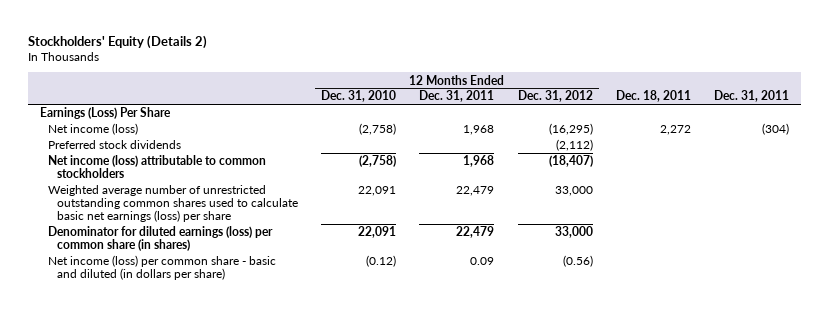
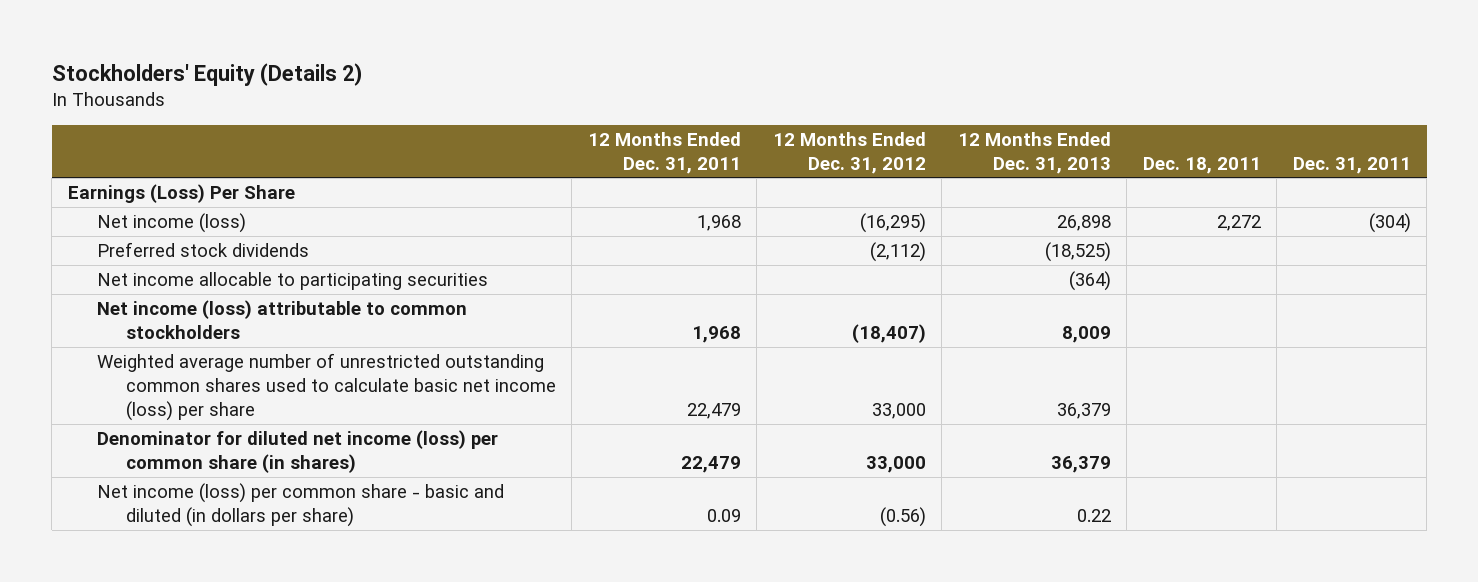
- | 12 Months Ended Dec. 31, 2010 | 12 Months Ended Dec. 31, 2011 | 12 Months Ended Dec. 31, 2012 | Dec. 18, 2011 | Dec. 31, 2011
+ | 12 Months Ended Dec. 31, 2011 | 12 Months Ended Dec. 31, 2012 | 12 Months Ended Dec. 31, 2013 | Dec. 18, 2011 | Dec. 31, 2011
+ Net income allocable to participating securities | | | (364) | |
- Weighted average number of unrestricted outstanding common shares used to calculate basic net earnings (loss) per share | 22,091 | 22,479 | 33,000 | |
- Denominator for diluted earnings (loss) per common share (in shares) | 22,091 | 22,479 | 33,000 | |
+ Weighted average number of unrestricted outstanding common shares used to calculate basic net income (loss) per share | 22,479 | 33,000 | 36,379 | |
+ Denominator for diluted net income (loss) per common share (in shares) | 22,479 | 33,000 | 36,379 | |

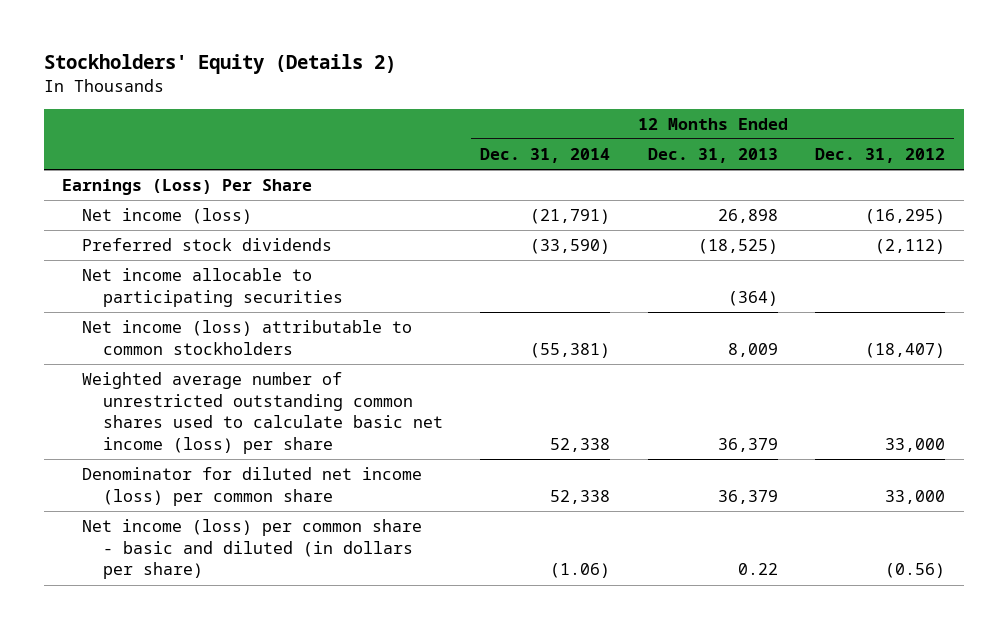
- | 12 Months Ended Dec. 31, 2011 | 12 Months Ended Dec. 31, 2012 | 12 Months Ended Dec. 31, 2013 | Dec. 18, 2011 | Dec. 31, 2011
+ | 12 Months Ended Dec. 31, 2014 | 12 Months Ended Dec. 31, 2013 | 12 Months Ended Dec. 31, 2012
- Denominator for diluted net income (loss) per common share (in shares) | 22,479 | 33,000 | 36,379 | |
+ Denominator for diluted net income (loss) per common share | 52,338 | 36,379 | 33,000

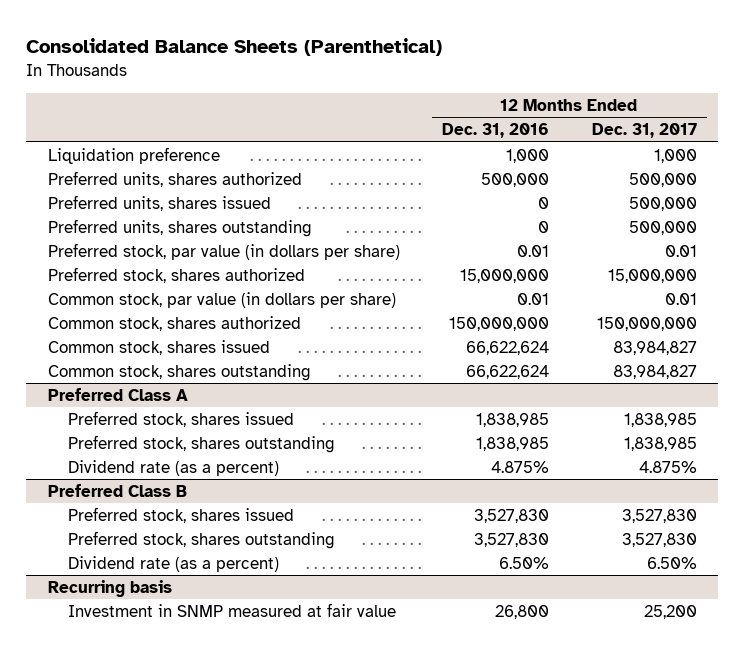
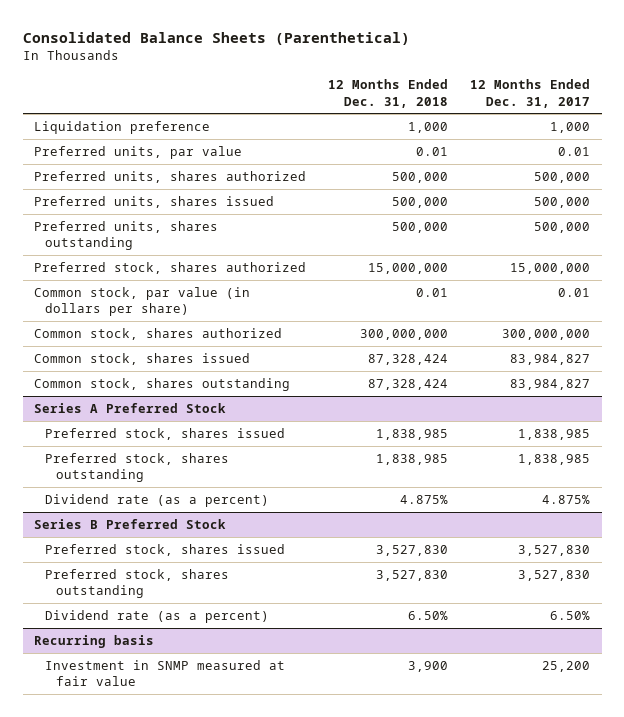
- | 12 Months Ended Dec. 31, 2016 | 12 Months Ended Dec. 31, 2017
+ | 12 Months Ended Dec. 31, 2018 | 12 Months Ended Dec. 31, 2017
+ Preferred units, par value | 0.01 | 0.01
- Preferred stock, par value (in dollars per share) | 0.01 | 0.01
- Common stock, shares authorized | 150,000,000 | 150,000,000
+ Common stock, shares authorized | 300,000,000 | 300,000,000
- Preferred Class A
+ Series A Preferred Stock
- Preferred Class B
+ Series B Preferred Stock

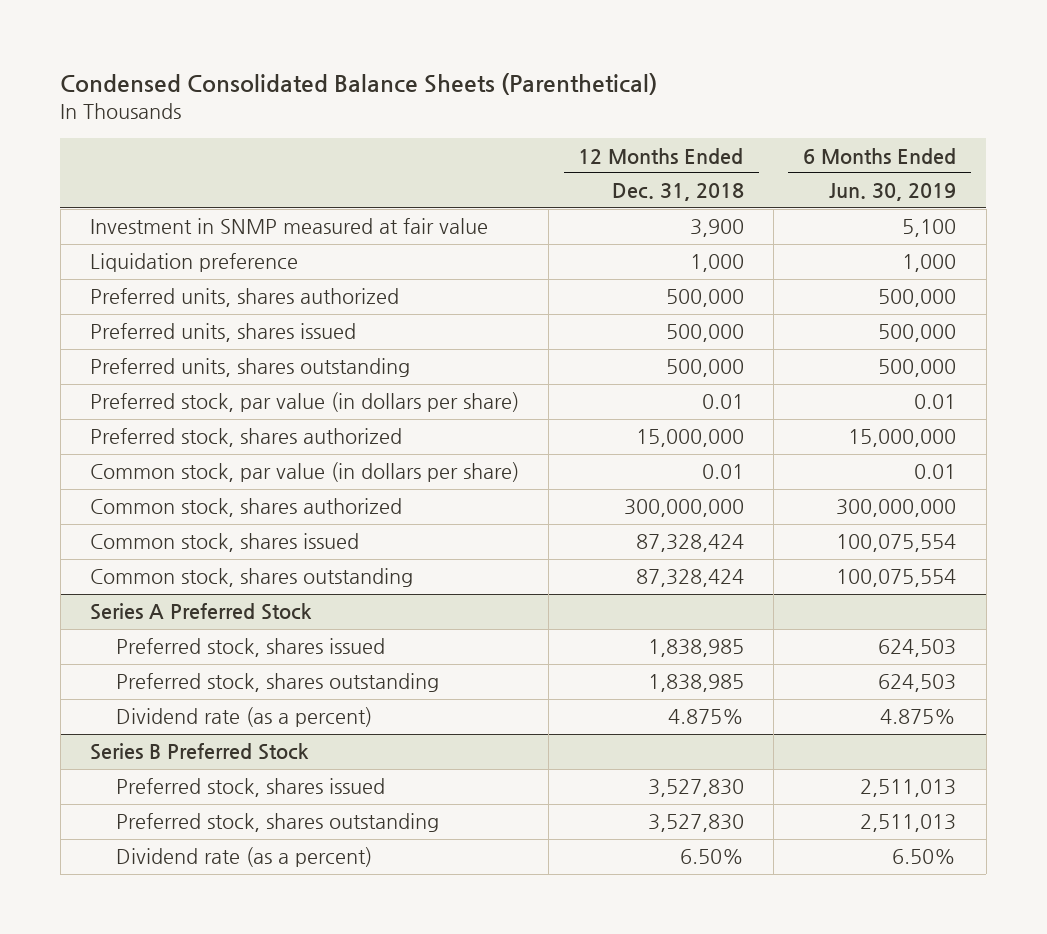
- Consolidated Balance Sheets (Parenthetical)
+ Condensed Consolidated Balance Sheets (Parenthetical)
- | 12 Months Ended Dec. 31, 2018 | 12 Months Ended Dec. 31, 2017
+ | 12 Months Ended Dec. 31, 2018 | 6 Months Ended Jun. 30, 2019
+ Investment in SNMP measured at fair value | 3,900 | 5,100
- Preferred units, par value | 0.01 | 0.01
+ Preferred stock, par value (in dollars per share) | 0.01 | 0.01
- Recurring basis
- Investment in SNMP measured at fair value | 3,900 | 25,200

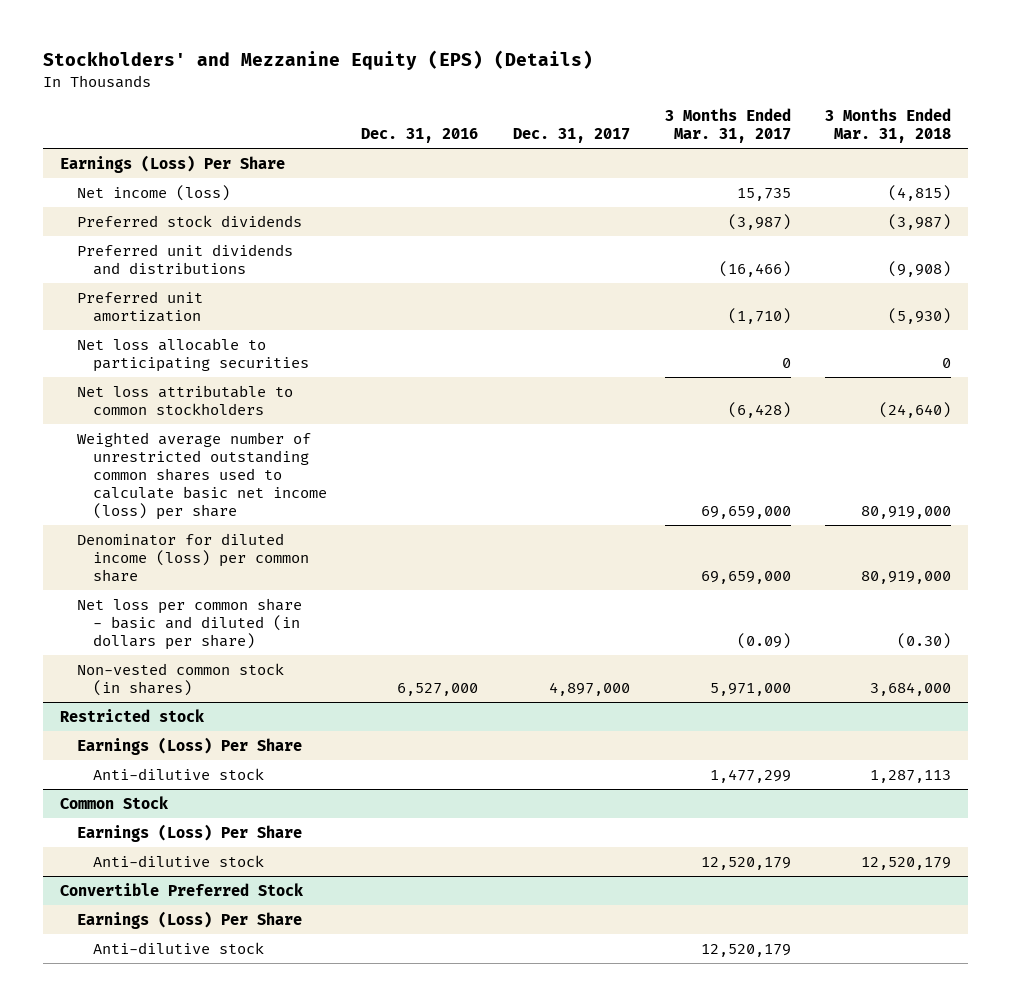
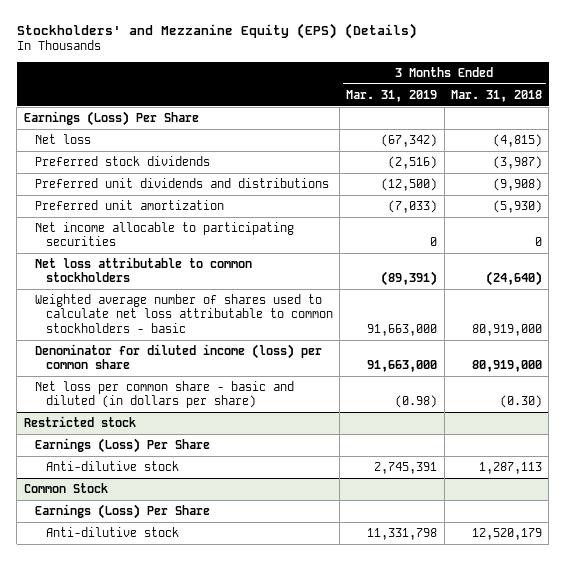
- | Dec. 31, 2016 | Dec. 31, 2017 | 3 Months Ended Mar. 31, 2017 | 3 Months Ended Mar. 31, 2018
+ | 3 Months Ended Mar. 31, 2019 | 3 Months Ended Mar. 31, 2018
- Net income (loss) | | | 15,735 | (4,815)
+ Net loss | (67,342) | (4,815)
- Net loss allocable to participating securities | | | 0 | 0
+ Net income allocable to participating securities | 0 | 0
- Weighted average number of unrestricted outstanding common shares used to calculate basic net income (loss) per share | | | 69,659,000 | 80,919,000
+ Weighted average number of shares used to calculate net loss attributable to common stockholders - basic | 91,663,000 | 80,919,000
- Non-vested common stock (in shares) | 6,527,000 | 4,897,000 | 5,971,000 | 3,684,000
- Convertible Preferred Stock
- Earnings (Loss) Per Share
- Anti-dilutive stock | | | 12,520,179 |

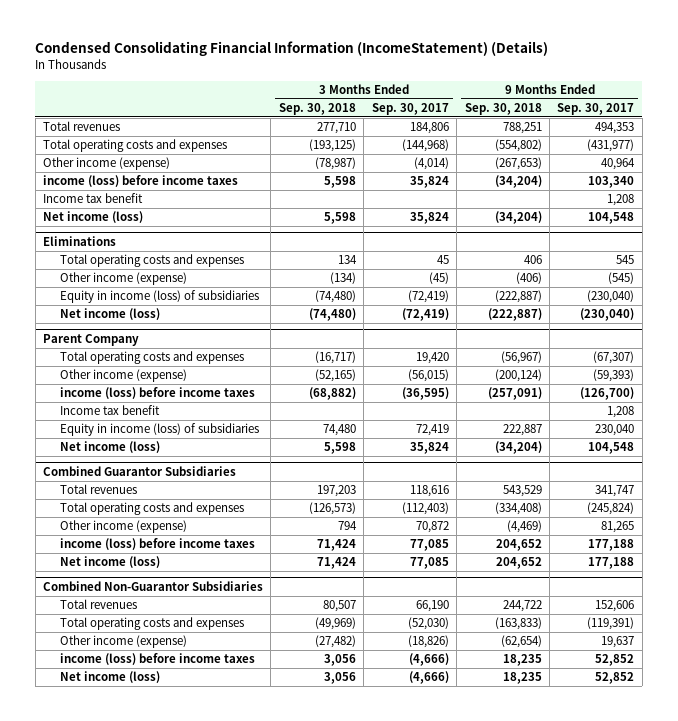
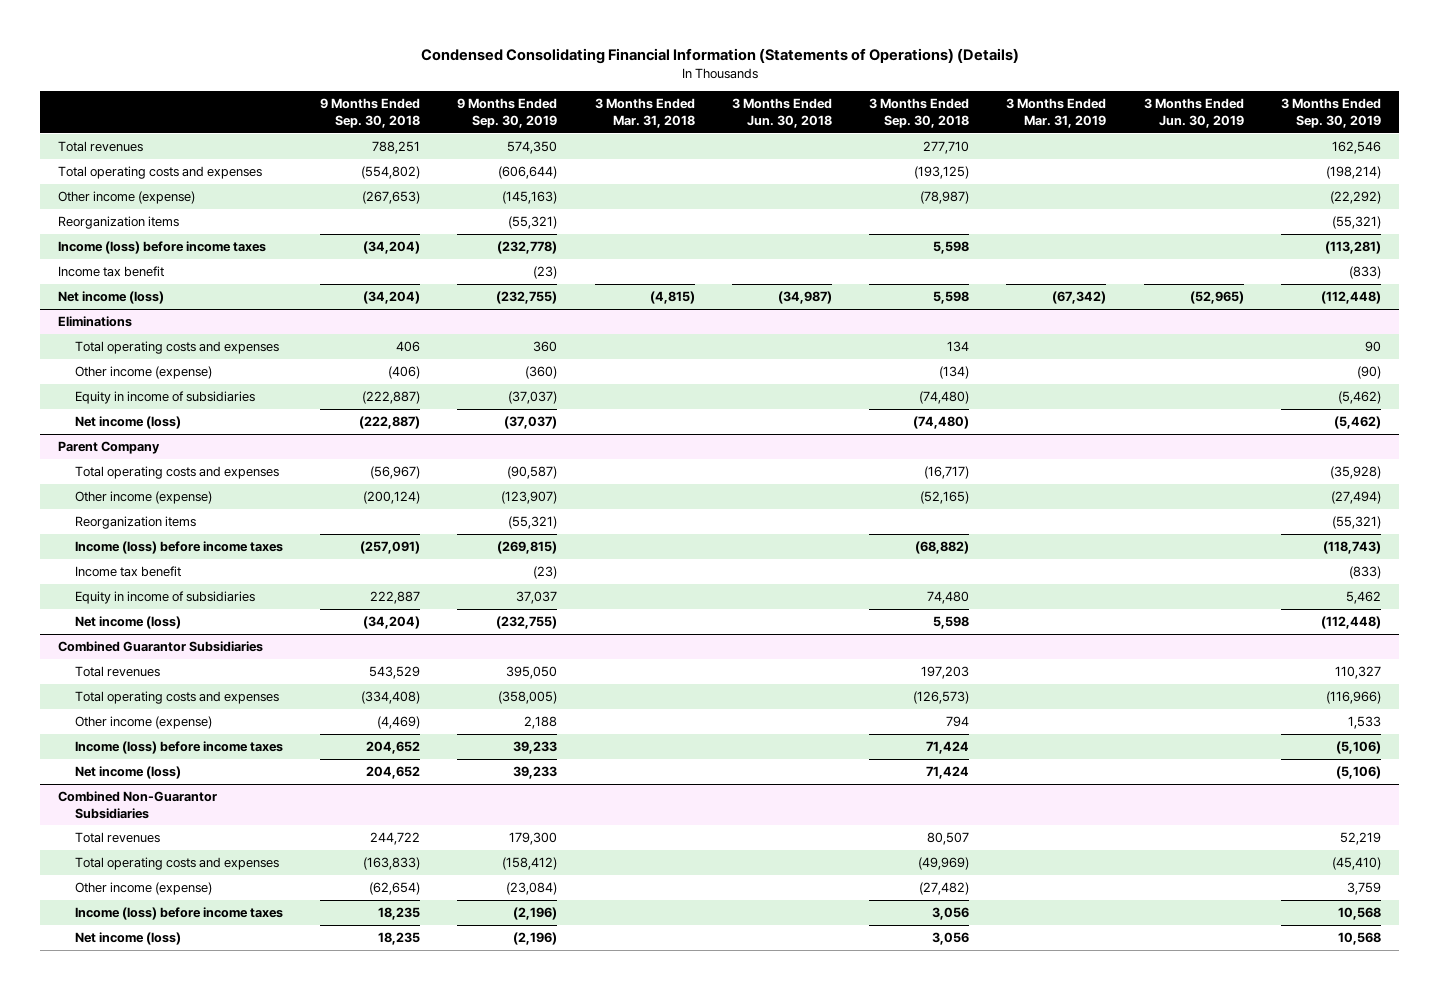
- Condensed Consolidating Financial Information (IncomeStatement) (Details)
+ Condensed Consolidating Financial Information (Statements of Operations) (Details)
- | 3 Months Ended Sep. 30, 2018 | 3 Months Ended Sep. 30, 2017 | 9 Months Ended Sep. 30, 2018 | 9 Months Ended Sep. 30, 2017
+ | 9 Months Ended Sep. 30, 2018 | 9 Months Ended Sep. 30, 2019 | 3 Months Ended Mar. 31, 2018 | 3 Months Ended Jun. 30, 2018 | 3 Months Ended Sep. 30, 2018 | 3 Months Ended Mar. 31, 2019 | 3 Months Ended Jun. 30, 2019 | 3 Months Ended Sep. 30, 2019
- income (loss) before income taxes | 5,598 | 35,824 | (34,204) | 103,340
+ Reorganization items | | (55,321) | | | | | | (55,321)
+ Income (loss) before income taxes | (34,204) | (232,778) | | | 5,598 | | | (113,281)
@ Eliminations
- Equity in income (loss) of subsidiaries | (74,480) | (72,419) | (222,887) | (230,040)
+ Equity in income of subsidiaries | (222,887) | (37,037) | | | (74,480) | | | (5,462)
@ Parent Company
- income (loss) before income taxes | (68,882) | (36,595) | (257,091) | (126,700)
+ Reorganization items | | (55,321) | | | | | | (55,321)
+ Income (loss) before income taxes | (257,091) | (269,815) | | | (68,882) | | | (118,743)
- Equity in income (loss) of subsidiaries | 74,480 | 72,419 | 222,887 | 230,040
+ Equity in income of subsidiaries | 222,887 | 37,037 | | | 74,480 | | | 5,462
@ Combined Guarantor Subsidiaries
- income (loss) before income taxes | 71,424 | 77,085 | 204,652 | 177,188
+ Income (loss) before income taxes | 204,652 | 39,233 | | | 71,424 | | | (5,106)
@ Combined Non-Guarantor Subsidiaries
- income (loss) before income taxes | 3,056 | (4,666) | 18,235 | 52,852
+ Income (loss) before income taxes | 18,235 | (2,196) | | | 3,056 | | | 10,568

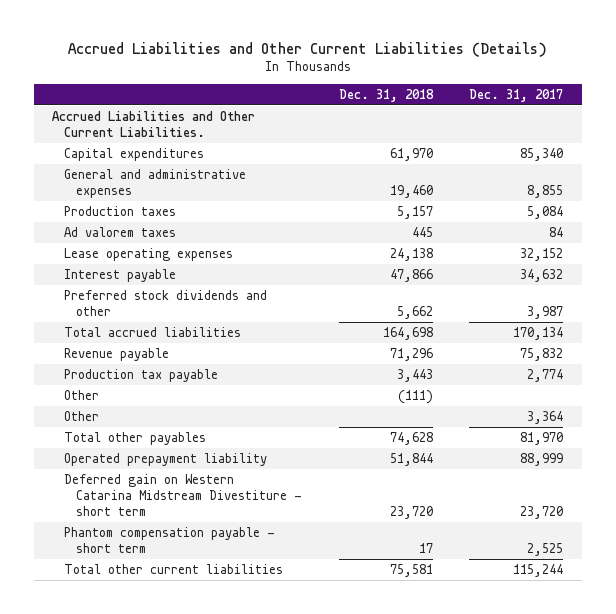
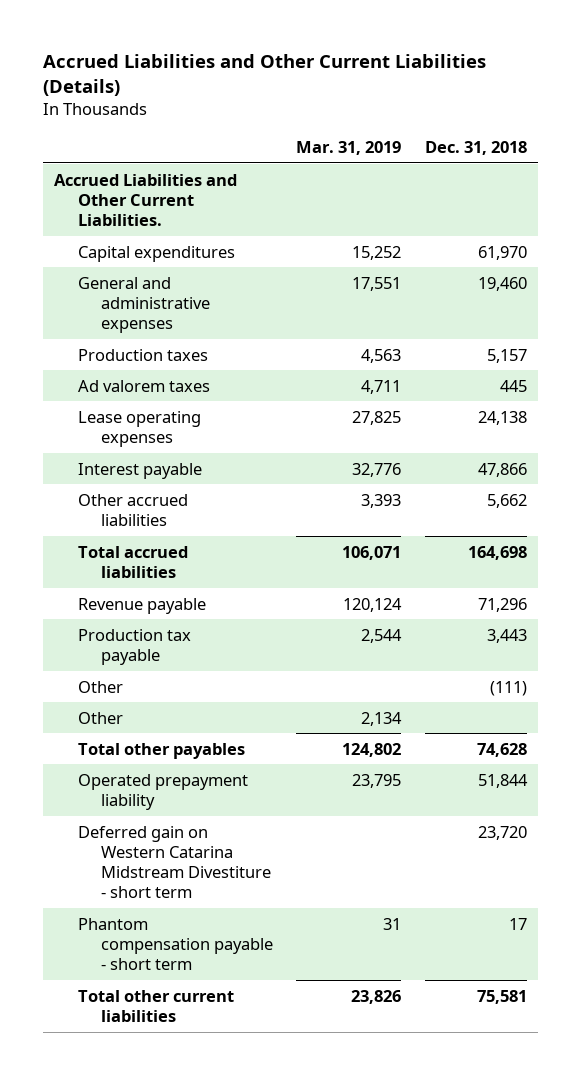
- | Dec. 31, 2018 | Dec. 31, 2017
+ | Mar. 31, 2019 | Dec. 31, 2018
- Preferred stock dividends and other | 5,662 | 3,987
+ Other accrued liabilities | 3,393 | 5,662

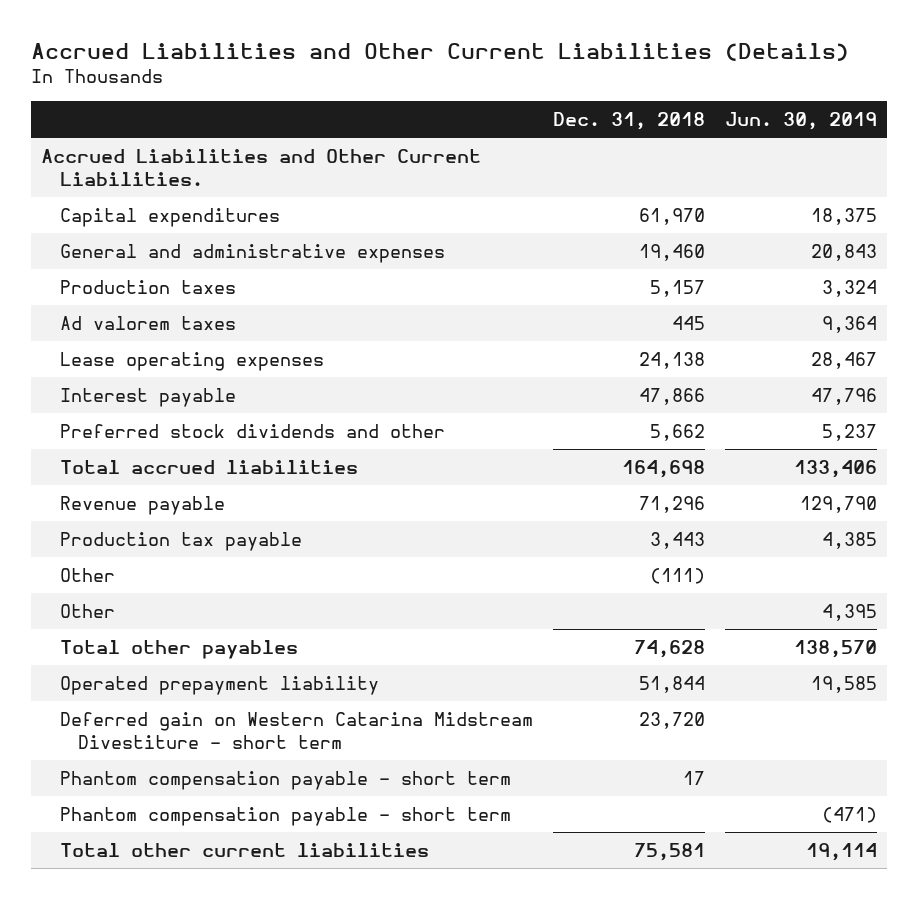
- | Mar. 31, 2019 | Dec. 31, 2018
+ | Dec. 31, 2018 | Jun. 30, 2019
- Other accrued liabilities | 3,393 | 5,662
+ Preferred stock dividends and other | 5,662 | 5,237
+ Phantom compensation payable - short term | | (471)

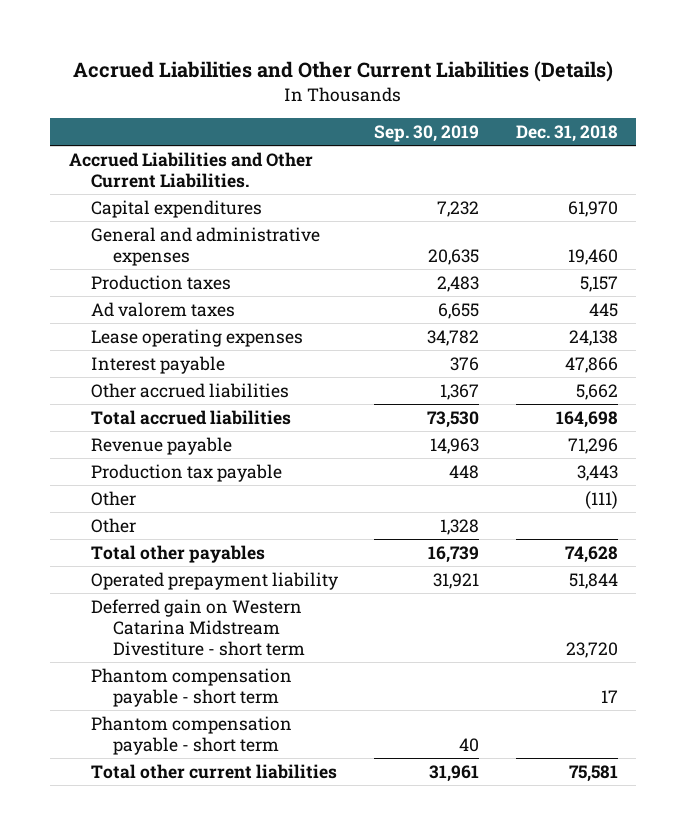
- | Dec. 31, 2018 | Jun. 30, 2019
+ | Sep. 30, 2019 | Dec. 31, 2018
- Preferred stock dividends and other | 5,662 | 5,237
+ Other accrued liabilities | 1,367 | 5,662

